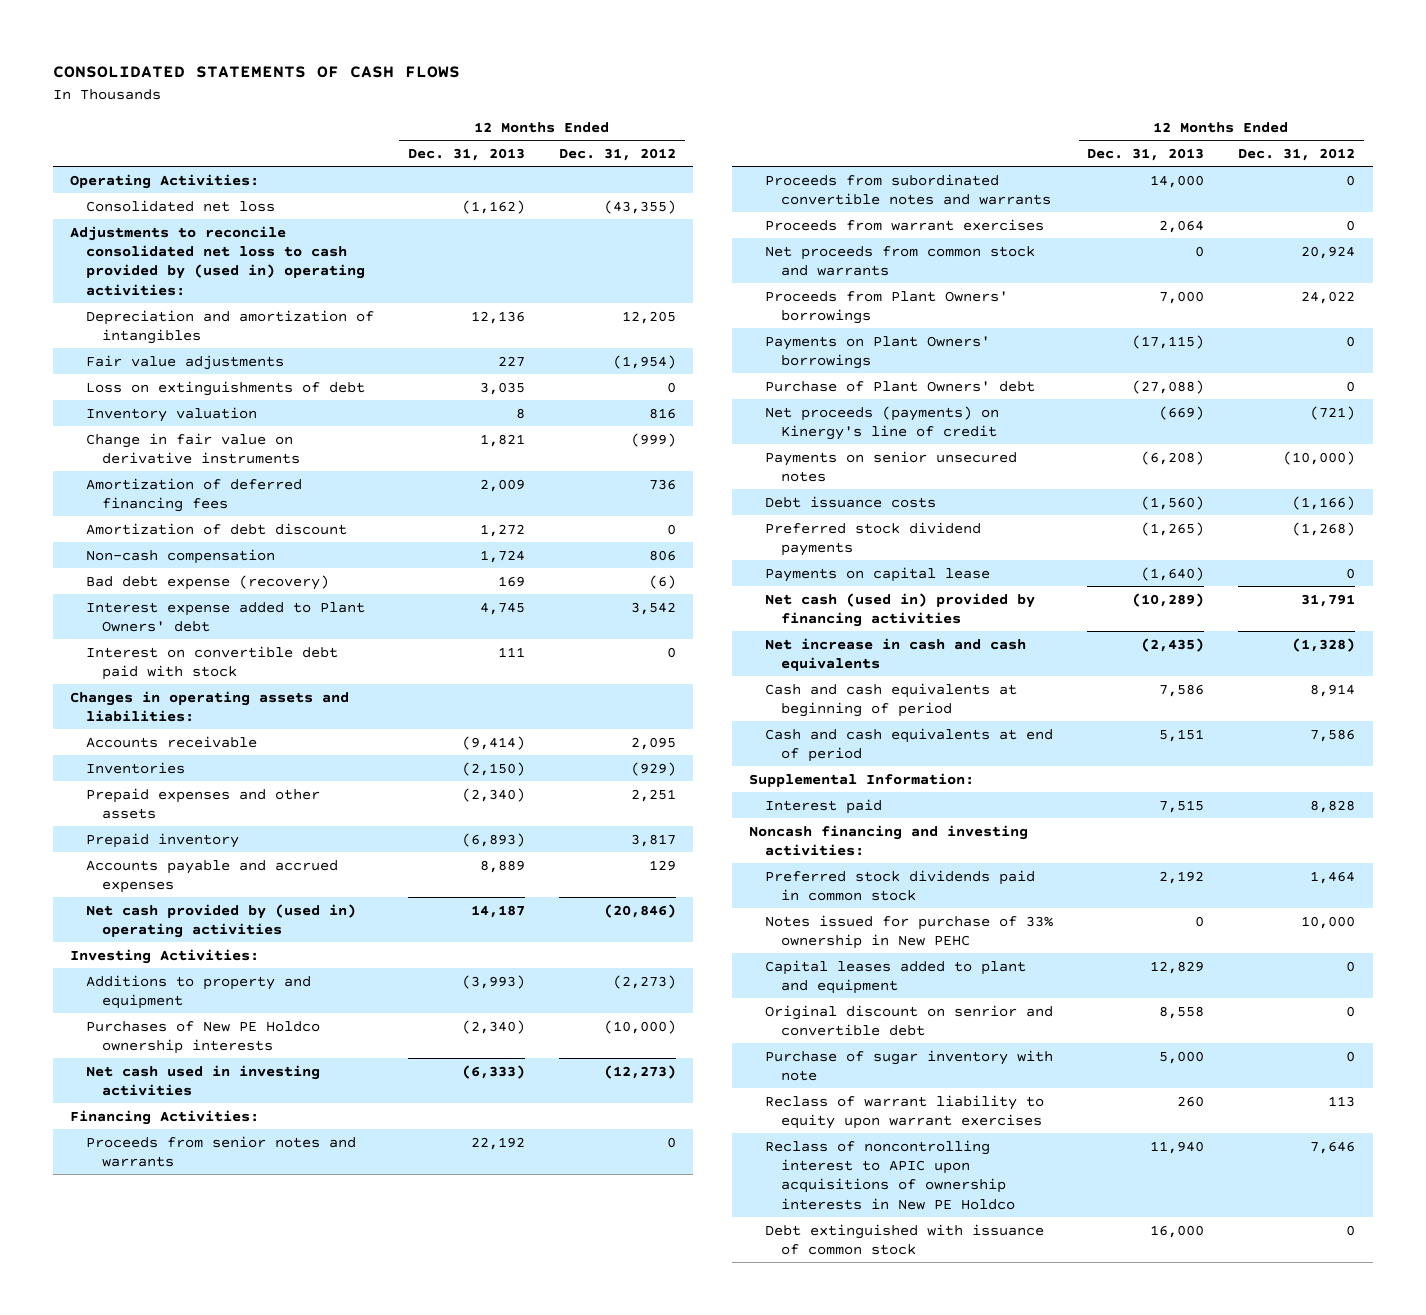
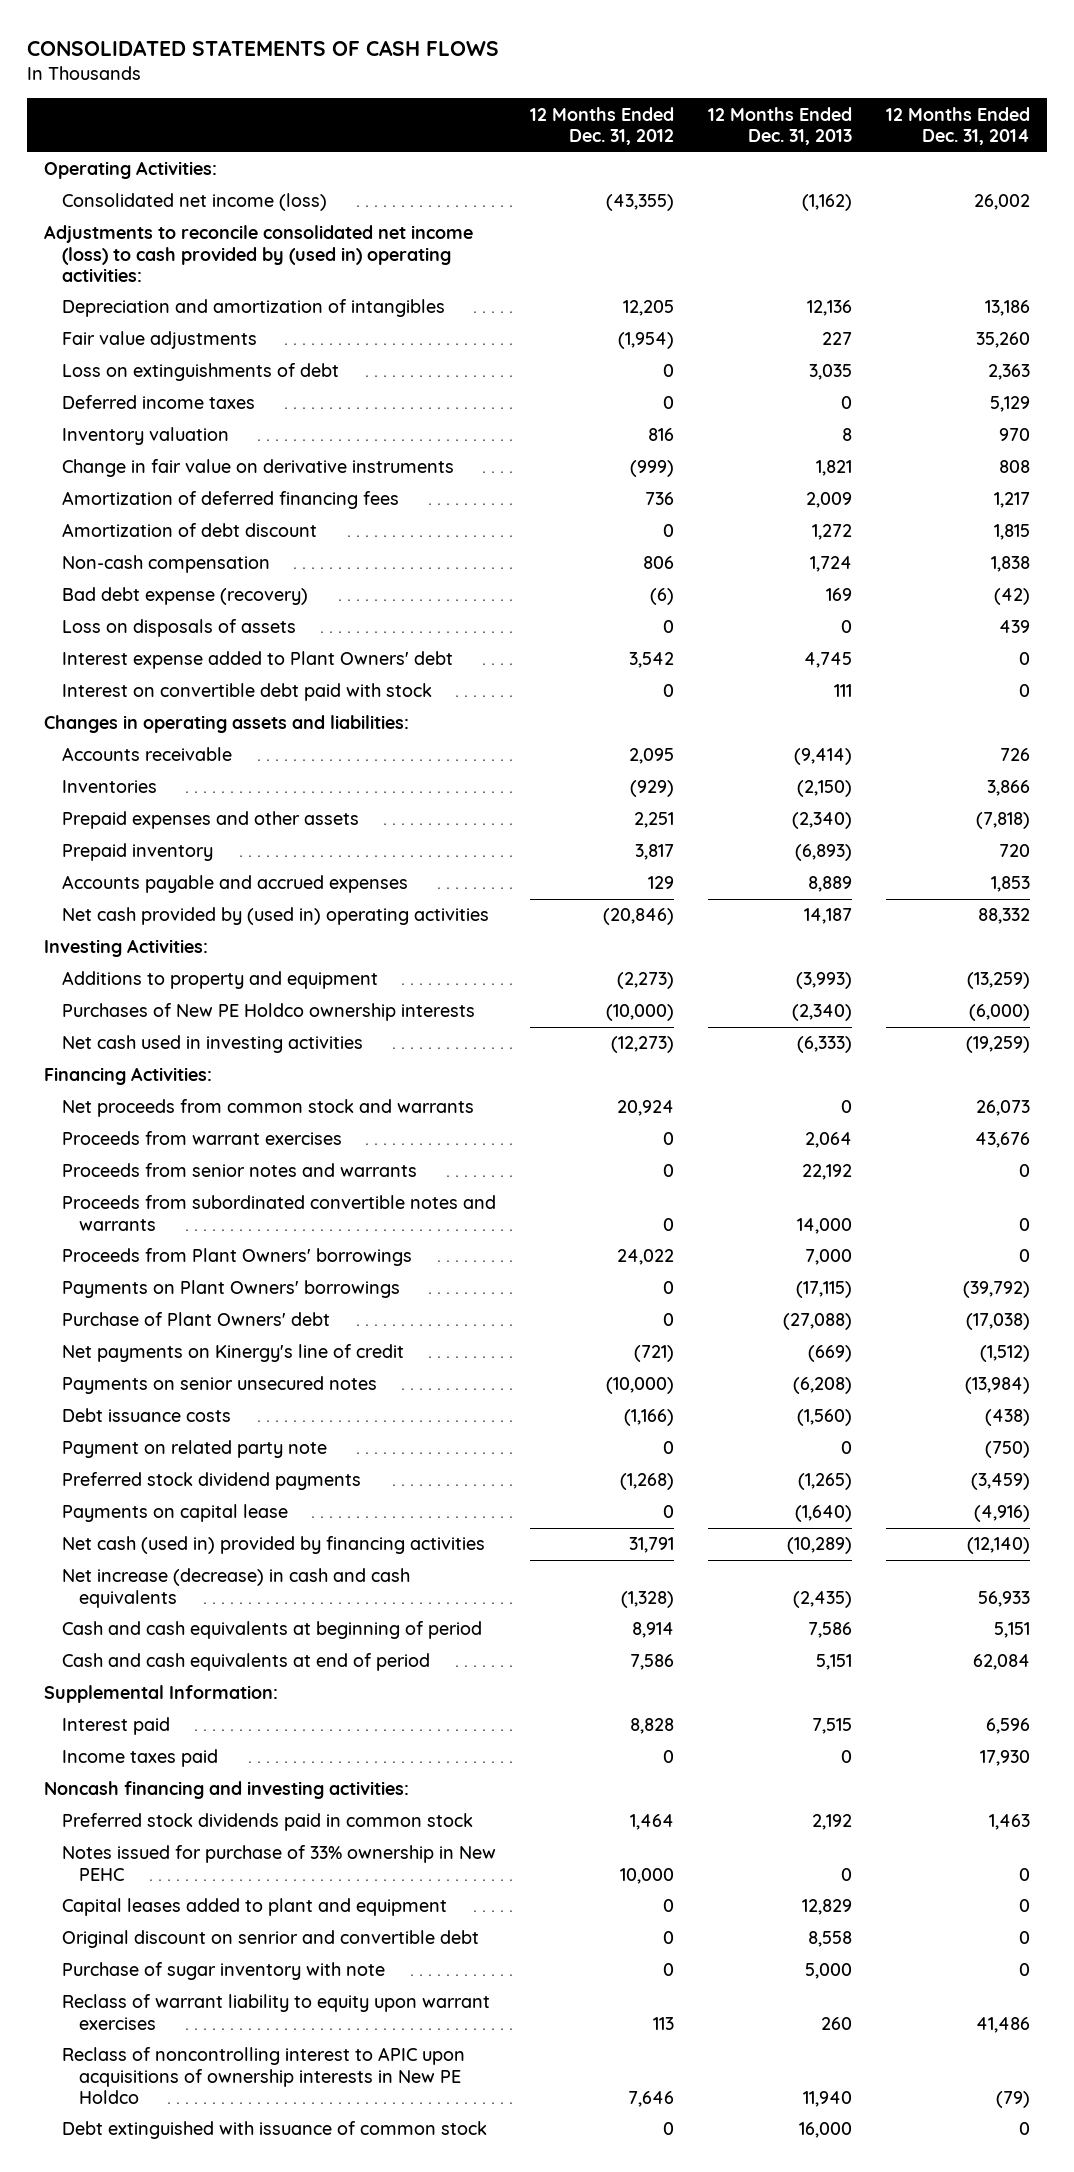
- | 12 Months Ended Dec. 31, 2013 | 12 Months Ended Dec. 31, 2012
+ | 12 Months Ended Dec. 31, 2012 | 12 Months Ended Dec. 31, 2013 | 12 Months Ended Dec. 31, 2014
- Consolidated net loss | (1,162) | (43,355)
- Adjustments to reconcile consolidated net loss to cash provided by (used in) operating activities:
+ Consolidated net income (loss) | (43,355) | (1,162) | 26,002
+ Adjustments to reconcile consolidated net income (loss) to cash provided by (used in) operating activities:
+ Deferred income taxes | 0 | 0 | 5,129
+ Loss on disposals of assets | 0 | 0 | 439
moved up: Net proceeds from common stock and warrants | 20,924 | 0 | 26,073
moved up: Proceeds from warrant exercises | 0 | 2,064 | 43,676
- Net proceeds (payments) on Kinergy's line of credit | (669) | (721)
+ Net payments on Kinergy's line of credit | (721) | (669) | (1,512)
+ Payment on related party note | 0 | 0 | (750)
- Net increase in cash and cash equivalents | (2,435) | (1,328)
+ Net increase (decrease) in cash and cash equivalents | (1,328) | (2,435) | 56,933
+ Income taxes paid | 0 | 0 | 17,930

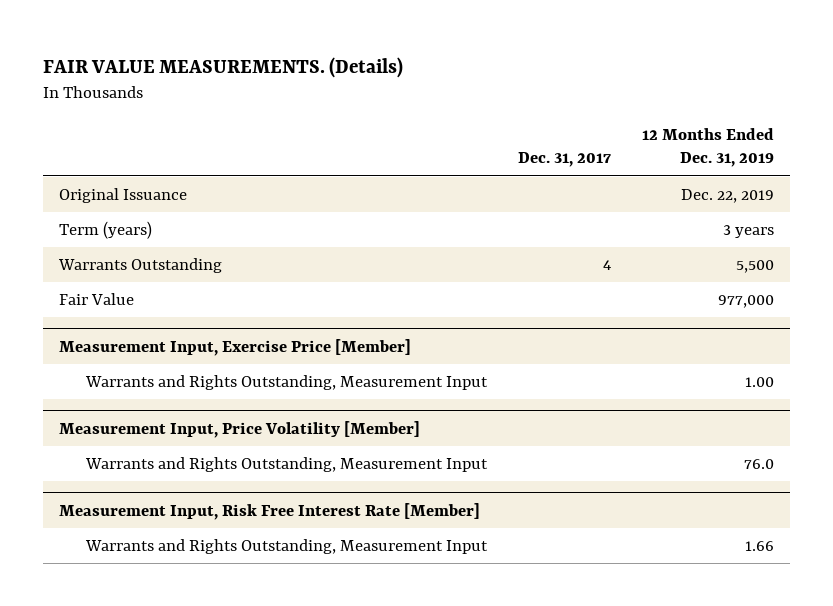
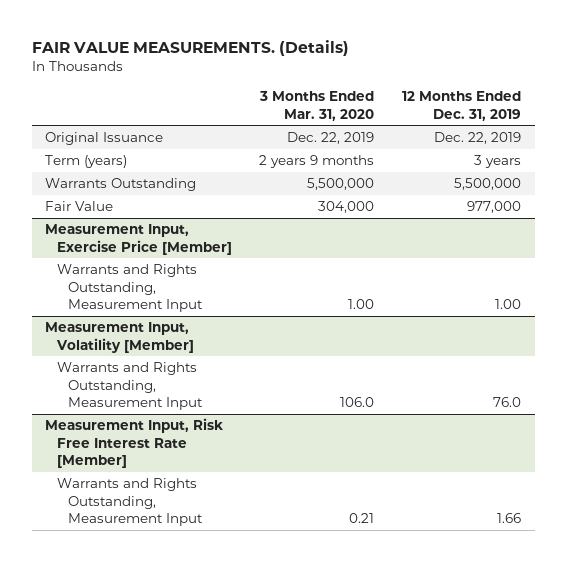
- | Dec. 31, 2017 | 12 Months Ended Dec. 31, 2019
+ | 3 Months Ended Mar. 31, 2020 | 12 Months Ended Dec. 31, 2019
- Warrants Outstanding | 4 | 5,500
+ Warrants Outstanding | 5,500,000 | 5,500,000
- Measurement Input, Price Volatility [Member]
+ Measurement Input, Volatility [Member]

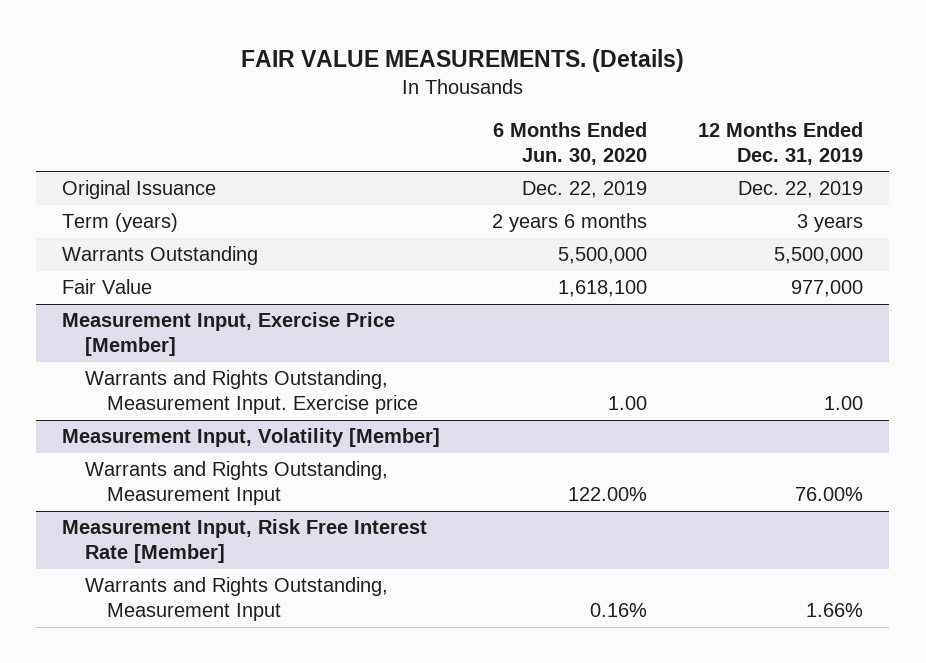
- | 3 Months Ended Mar. 31, 2020 | 12 Months Ended Dec. 31, 2019
+ | 6 Months Ended Jun. 30, 2020 | 12 Months Ended Dec. 31, 2019
@ Measurement Input, Exercise Price [Member]
- Warrants and Rights Outstanding, Measurement Input | 1.00 | 1.00
+ Warrants and Rights Outstanding, Measurement Input. Exercise price | 1.00 | 1.00
@ Measurement Input, Volatility [Member]
- Warrants and Rights Outstanding, Measurement Input | 106.0 | 76.0
+ Warrants and Rights Outstanding, Measurement Input | 122.00% | 76.00%
@ Measurement Input, Risk Free Interest Rate [Member]
- Warrants and Rights Outstanding, Measurement Input | 0.21 | 1.66
+ Warrants and Rights Outstanding, Measurement Input | 0.16% | 1.66%

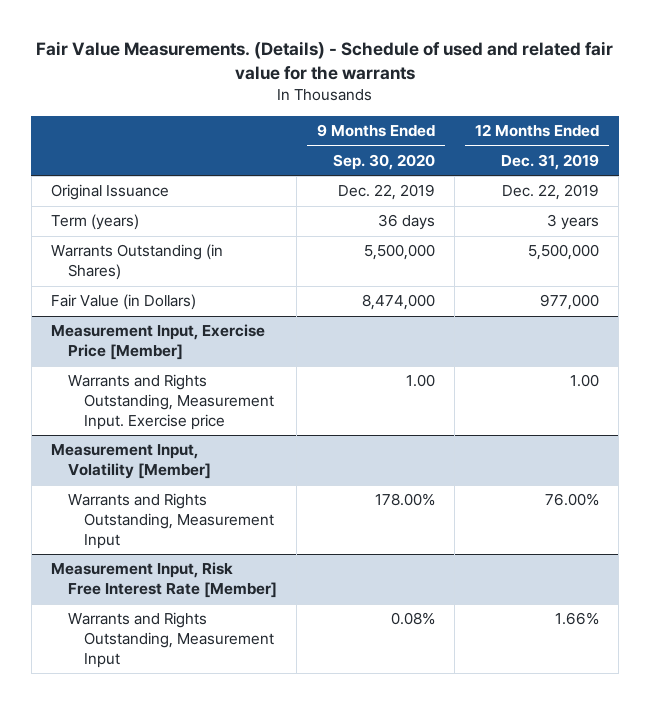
- FAIR VALUE MEASUREMENTS. (Details)
+ Fair Value Measurements. (Details) - Schedule of used and related fair value for the warrants
- | 6 Months Ended Jun. 30, 2020 | 12 Months Ended Dec. 31, 2019
+ | 9 Months Ended Sep. 30, 2020 | 12 Months Ended Dec. 31, 2019
- Warrants Outstanding | 5,500,000 | 5,500,000
- Fair Value | 1,618,100 | 977,000
+ Warrants Outstanding (in Shares) | 5,500,000 | 5,500,000
+ Fair Value (in Dollars) | 8,474,000 | 977,000

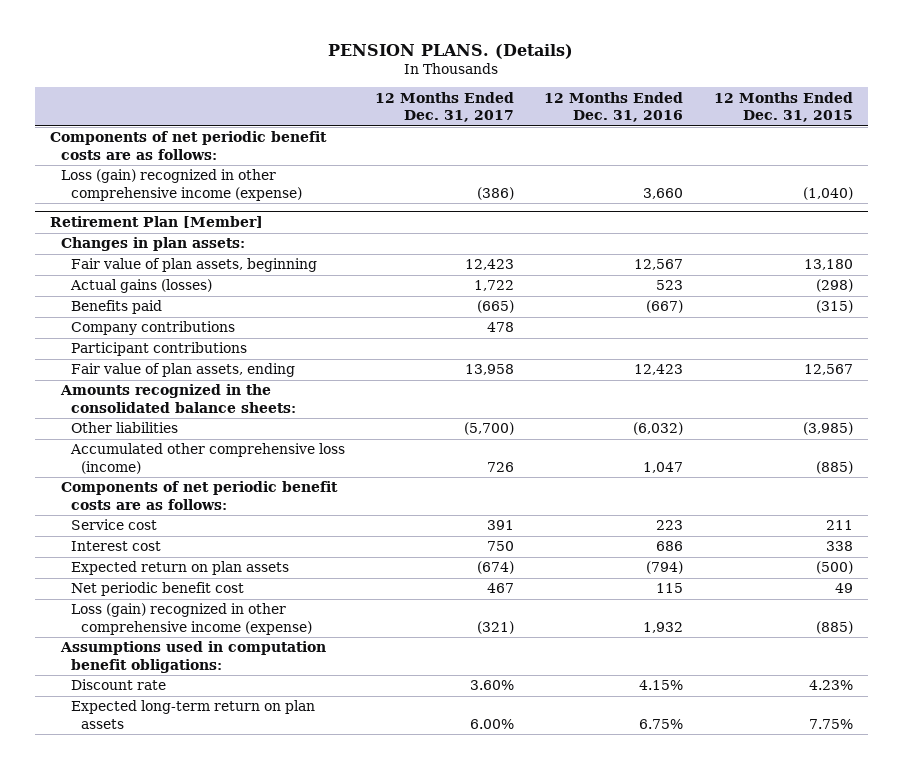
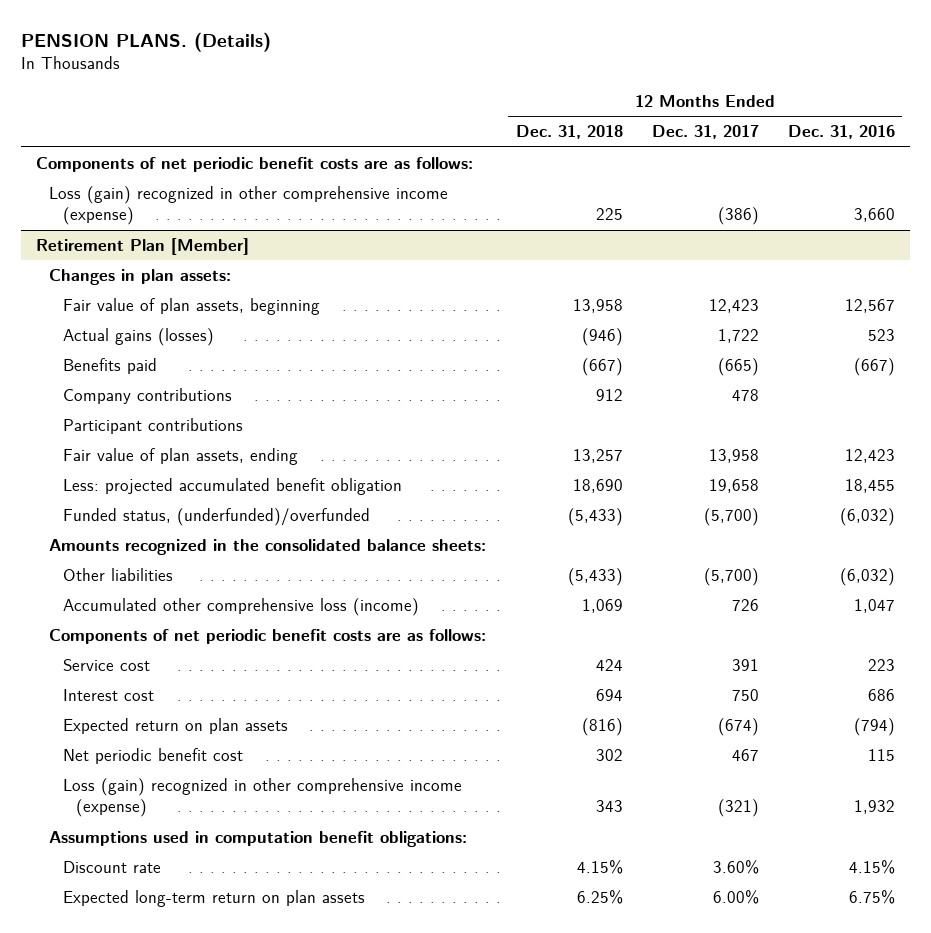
- | 12 Months Ended Dec. 31, 2017 | 12 Months Ended Dec. 31, 2016 | 12 Months Ended Dec. 31, 2015
+ | 12 Months Ended Dec. 31, 2018 | 12 Months Ended Dec. 31, 2017 | 12 Months Ended Dec. 31, 2016
@ Retirement Plan [Member]
+ Less: projected accumulated benefit obligation | 18,690 | 19,658 | 18,455
+ Funded status, (underfunded)/overfunded | (5,433) | (5,700) | (6,032)

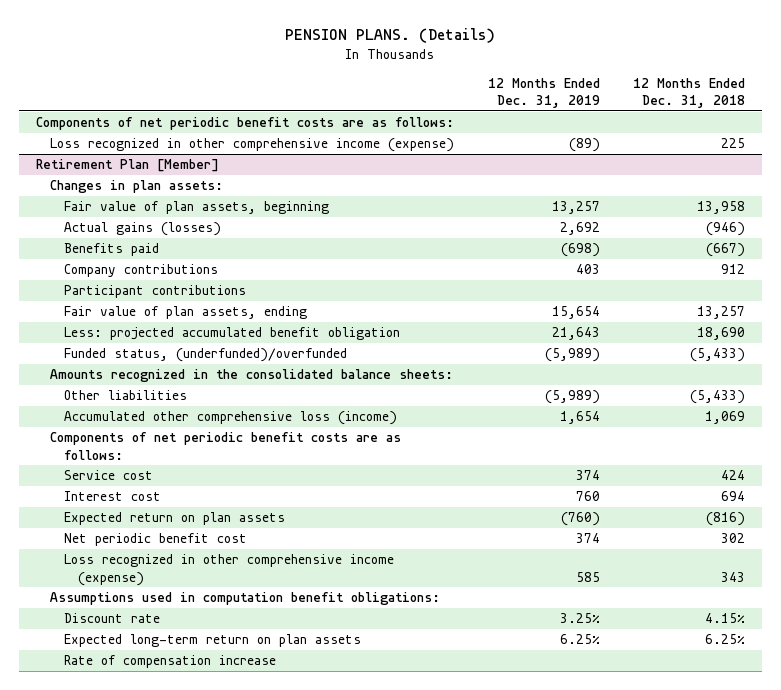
- | 12 Months Ended Dec. 31, 2018 | 12 Months Ended Dec. 31, 2017 | 12 Months Ended Dec. 31, 2016
+ | 12 Months Ended Dec. 31, 2019 | 12 Months Ended Dec. 31, 2018
- Loss (gain) recognized in other comprehensive income (expense) | 225 | (386) | 3,660
+ Loss recognized in other comprehensive income (expense) | (89) | 225
@ Retirement Plan [Member]
- Loss (gain) recognized in other comprehensive income (expense) | 343 | (321) | 1,932
+ Loss recognized in other comprehensive income (expense) | 585 | 343
+ Rate of compensation increase

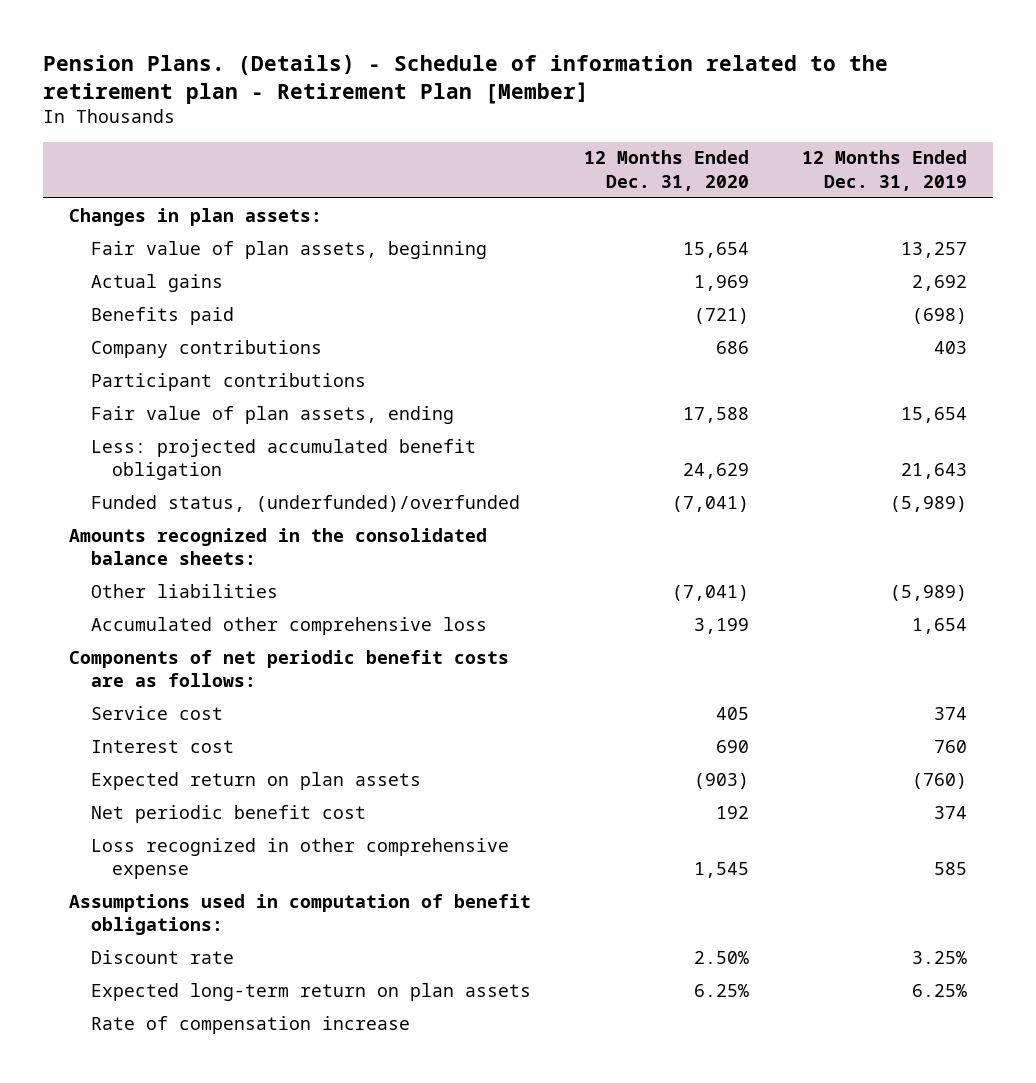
- PENSION PLANS. (Details)
+ Pension Plans. (Details) - Schedule of information related to the retirement plan - Retirement Plan [Member]
- | 12 Months Ended Dec. 31, 2019 | 12 Months Ended Dec. 31, 2018
+ | 12 Months Ended Dec. 31, 2020 | 12 Months Ended Dec. 31, 2019
- Components of net periodic benefit costs are as follows:
- Loss recognized in other comprehensive income (expense) | (89) | 225
- Retirement Plan [Member]
- Actual gains (losses) | 2,692 | (946)
+ Actual gains | 1,969 | 2,692
- Accumulated other comprehensive loss (income) | 1,654 | 1,069
+ Accumulated other comprehensive loss | 3,199 | 1,654
- Loss recognized in other comprehensive income (expense) | 585 | 343
- Assumptions used in computation benefit obligations:
+ Loss recognized in other comprehensive expense | 1,545 | 585
+ Assumptions used in computation of benefit obligations:

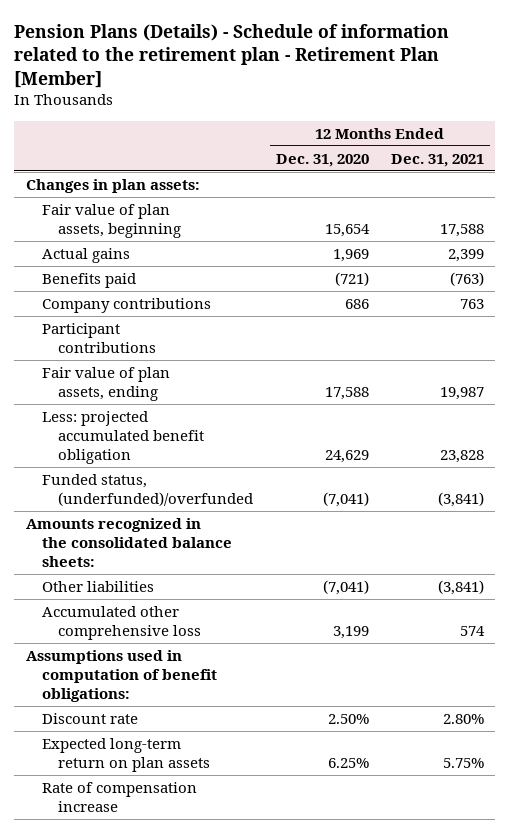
- Pension Plans. (Details) - Schedule of information related to the retirement plan - Retirement Plan [Member]
+ Pension Plans (Details) - Schedule of information related to the retirement plan - Retirement Plan [Member]
- | 12 Months Ended Dec. 31, 2020 | 12 Months Ended Dec. 31, 2019
+ | 12 Months Ended Dec. 31, 2020 | 12 Months Ended Dec. 31, 2021
- Components of net periodic benefit costs are as follows:
- Service cost | 405 | 374
- Interest cost | 690 | 760
- Expected return on plan assets | (903) | (760)
- Net periodic benefit cost | 192 | 374
- Loss recognized in other comprehensive expense | 1,545 | 585

